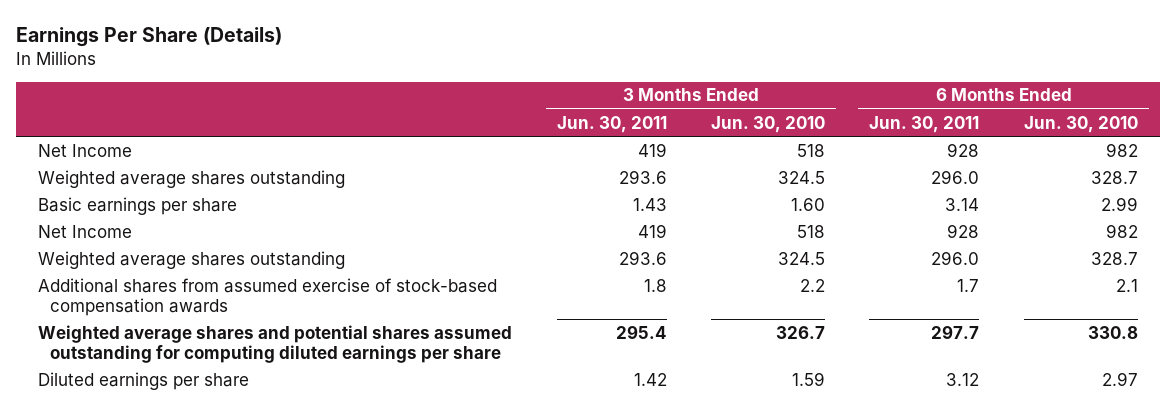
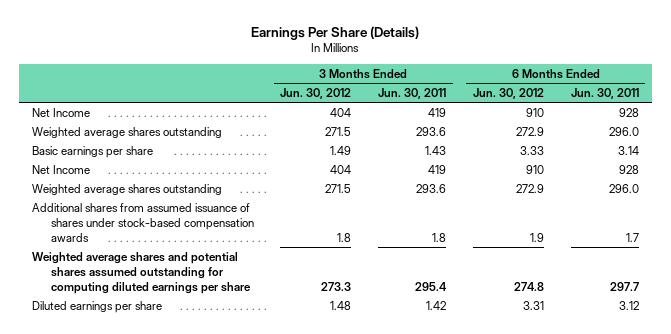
- | 3 Months Ended Jun. 30, 2011 | 3 Months Ended Jun. 30, 2010 | 6 Months Ended Jun. 30, 2011 | 6 Months Ended Jun. 30, 2010
+ | 3 Months Ended Jun. 30, 2012 | 3 Months Ended Jun. 30, 2011 | 6 Months Ended Jun. 30, 2012 | 6 Months Ended Jun. 30, 2011
- Additional shares from assumed exercise of stock-based compensation awards | 1.8 | 2.2 | 1.7 | 2.1
+ Additional shares from assumed issuance of shares under stock-based compensation awards | 1.8 | 1.8 | 1.9 | 1.7

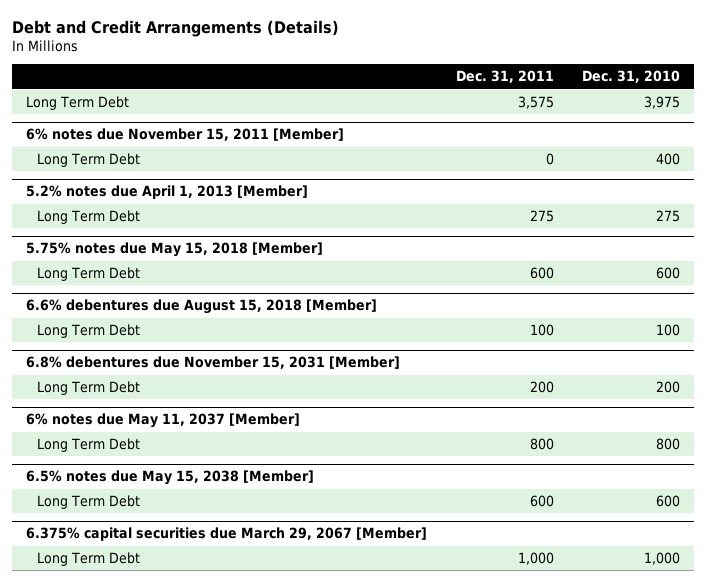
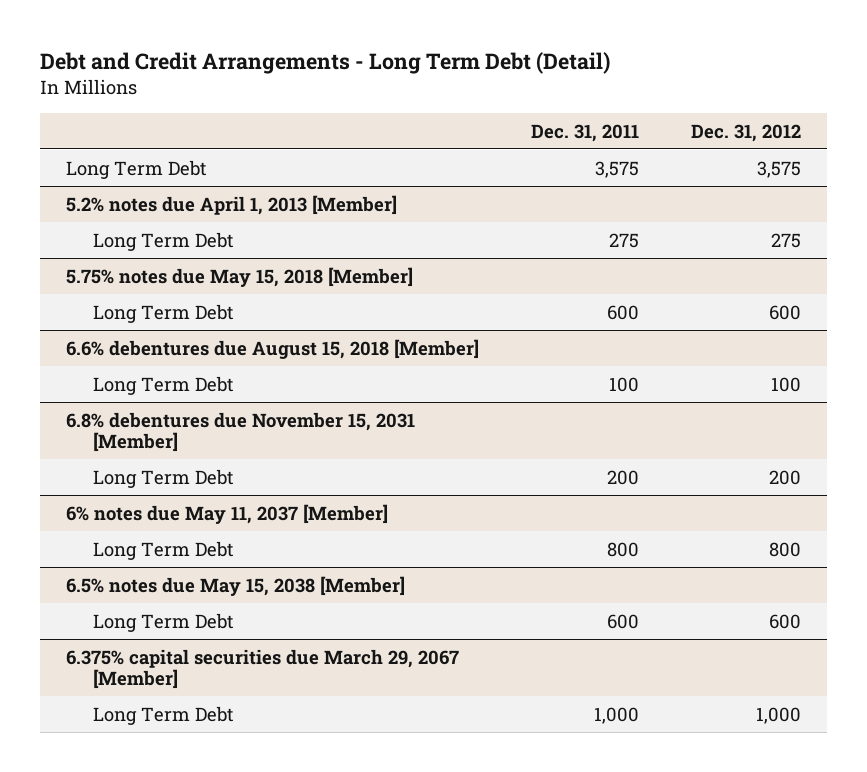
- Debt and Credit Arrangements (Details)
+ Debt and Credit Arrangements - Long Term Debt (Detail)
- | Dec. 31, 2011 | Dec. 31, 2010
+ | Dec. 31, 2011 | Dec. 31, 2012
- 6% notes due November 15, 2011 [Member]
- Long Term Debt | 0 | 400

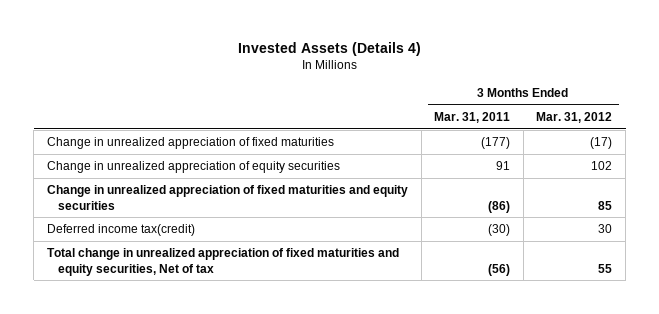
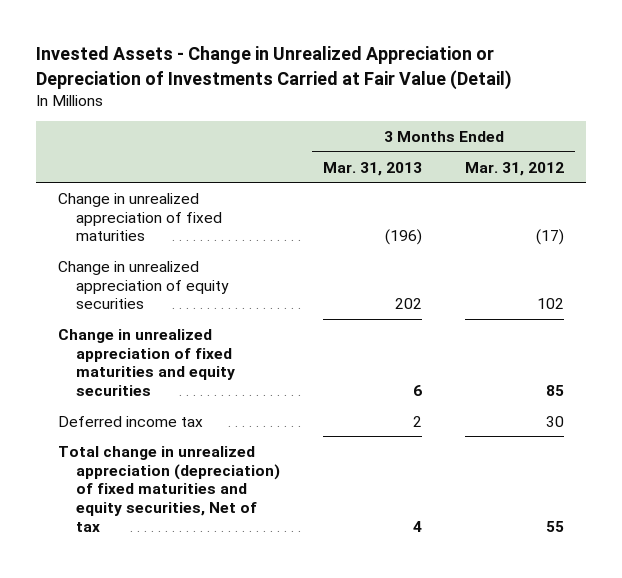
- Invested Assets (Details 4)
+ Invested Assets - Change in Unrealized Appreciation or Depreciation of Investments Carried at Fair Value (Detail)
- | 3 Months Ended Mar. 31, 2011 | 3 Months Ended Mar. 31, 2012
+ | 3 Months Ended Mar. 31, 2013 | 3 Months Ended Mar. 31, 2012
- Deferred income tax(credit) | (30) | 30
- Total change in unrealized appreciation of fixed maturities and equity securities, Net of tax | (56) | 55
+ Deferred income tax | 2 | 30
+ Total change in unrealized appreciation (depreciation) of fixed maturities and equity securities, Net of tax | 4 | 55

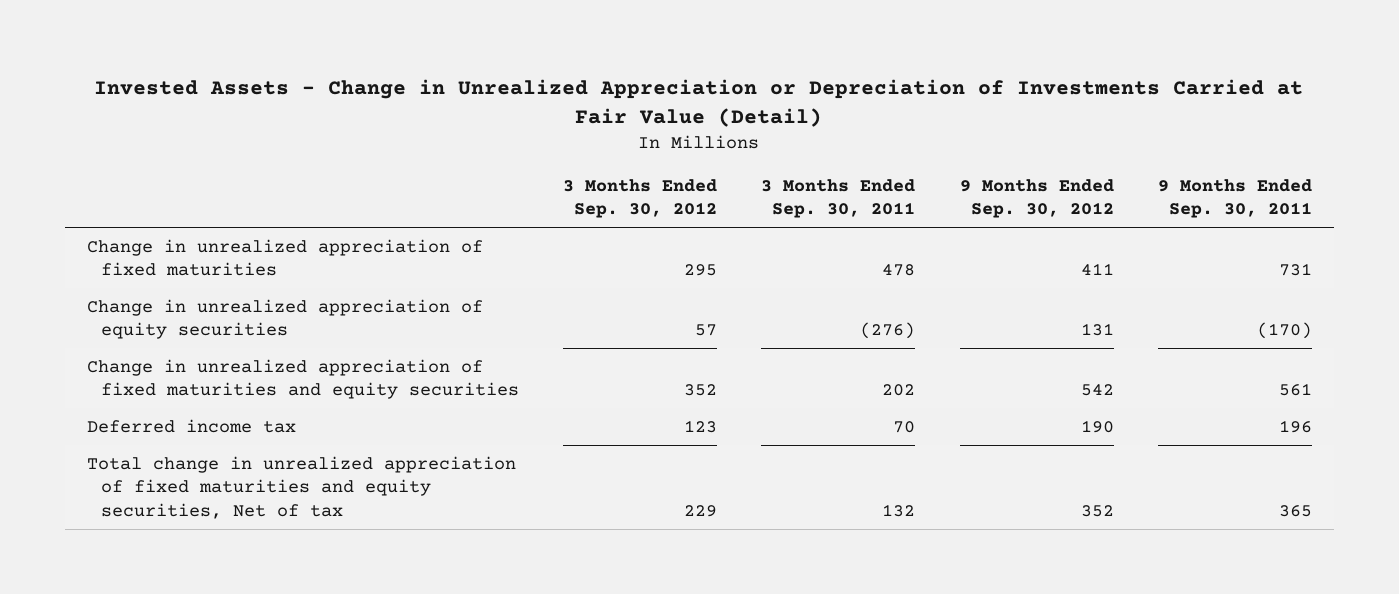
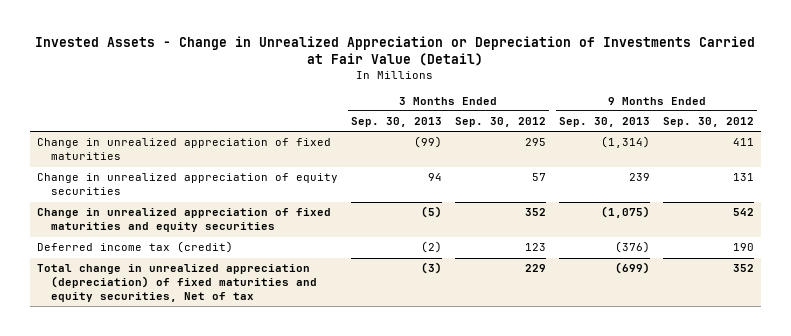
- | 3 Months Ended Sep. 30, 2012 | 3 Months Ended Sep. 30, 2011 | 9 Months Ended Sep. 30, 2012 | 9 Months Ended Sep. 30, 2011
+ | 3 Months Ended Sep. 30, 2013 | 3 Months Ended Sep. 30, 2012 | 9 Months Ended Sep. 30, 2013 | 9 Months Ended Sep. 30, 2012
- Deferred income tax | 123 | 70 | 190 | 196
- Total change in unrealized appreciation of fixed maturities and equity securities, Net of tax | 229 | 132 | 352 | 365
+ Deferred income tax (credit) | (2) | 123 | (376) | 190
+ Total change in unrealized appreciation (depreciation) of fixed maturities and equity securities, Net of tax | (3) | 229 | (699) | 352

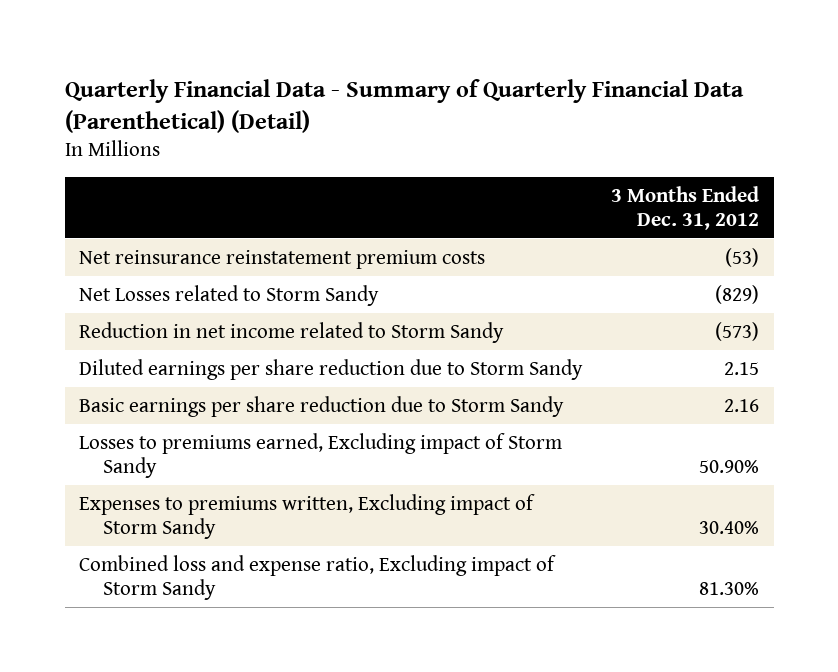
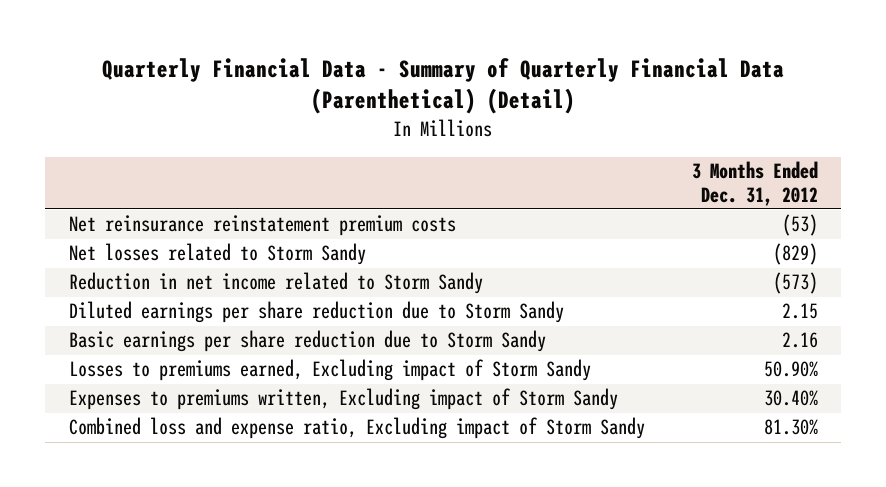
- Net Losses related to Storm Sandy | (829)
+ Net losses related to Storm Sandy | (829)

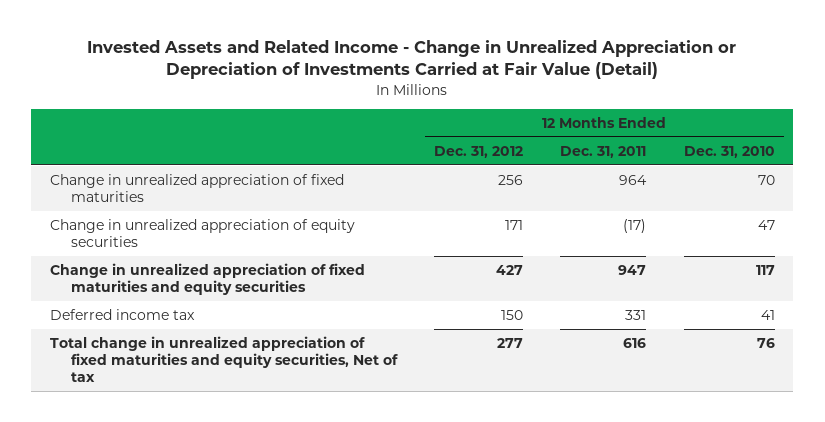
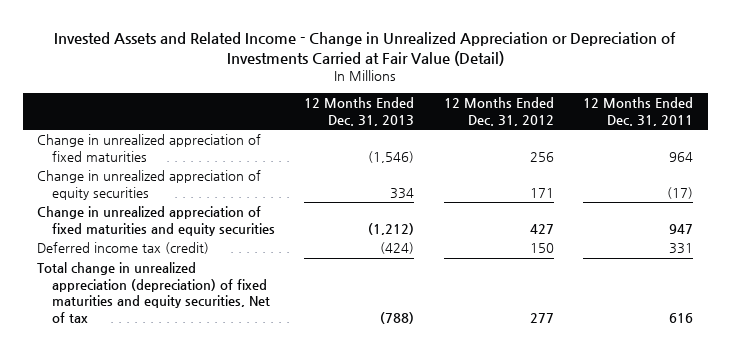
- | 12 Months Ended Dec. 31, 2012 | 12 Months Ended Dec. 31, 2011 | 12 Months Ended Dec. 31, 2010
+ | 12 Months Ended Dec. 31, 2013 | 12 Months Ended Dec. 31, 2012 | 12 Months Ended Dec. 31, 2011
- Deferred income tax | 150 | 331 | 41
- Total change in unrealized appreciation of fixed maturities and equity securities, Net of tax | 277 | 616 | 76
+ Deferred income tax (credit) | (424) | 150 | 331
+ Total change in unrealized appreciation (depreciation) of fixed maturities and equity securities, Net of tax | (788) | 277 | 616

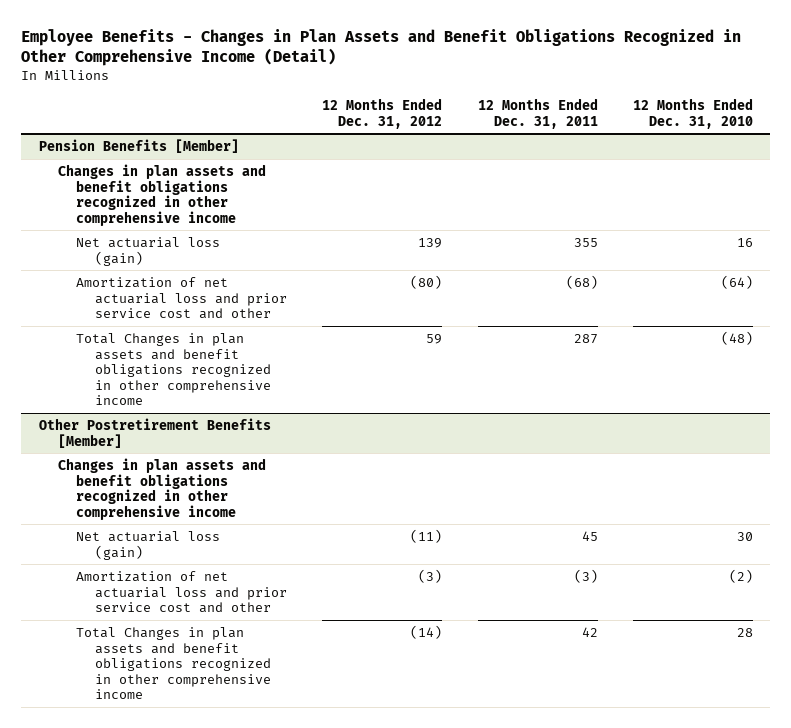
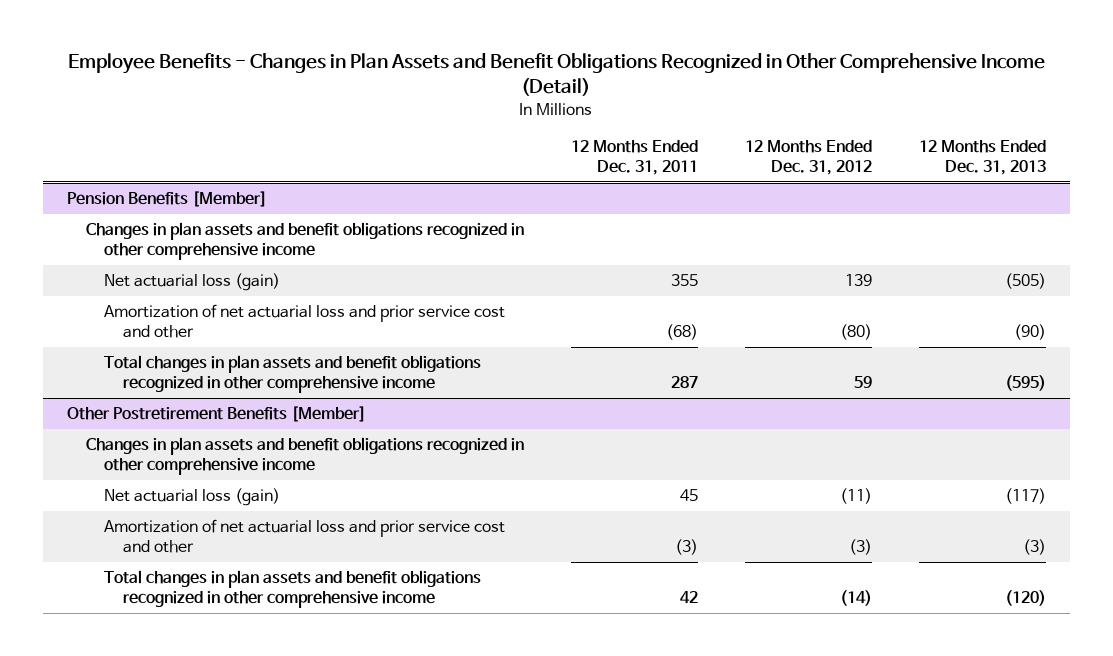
- | 12 Months Ended Dec. 31, 2012 | 12 Months Ended Dec. 31, 2011 | 12 Months Ended Dec. 31, 2010
+ | 12 Months Ended Dec. 31, 2011 | 12 Months Ended Dec. 31, 2012 | 12 Months Ended Dec. 31, 2013
@ Pension Benefits [Member]
- Total Changes in plan assets and benefit obligations recognized in other comprehensive income | 59 | 287 | (48)
+ Total changes in plan assets and benefit obligations recognized in other comprehensive income | 287 | 59 | (595)
@ Other Postretirement Benefits [Member]
- Total Changes in plan assets and benefit obligations recognized in other comprehensive income | (14) | 42 | 28
+ Total changes in plan assets and benefit obligations recognized in other comprehensive income | 42 | (14) | (120)

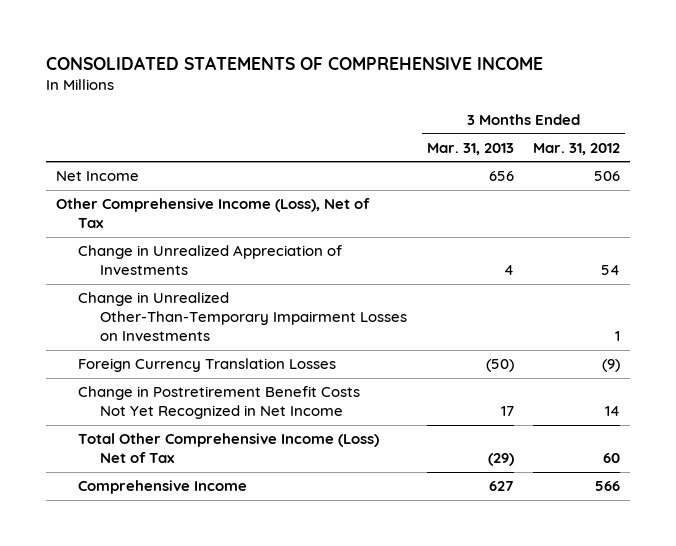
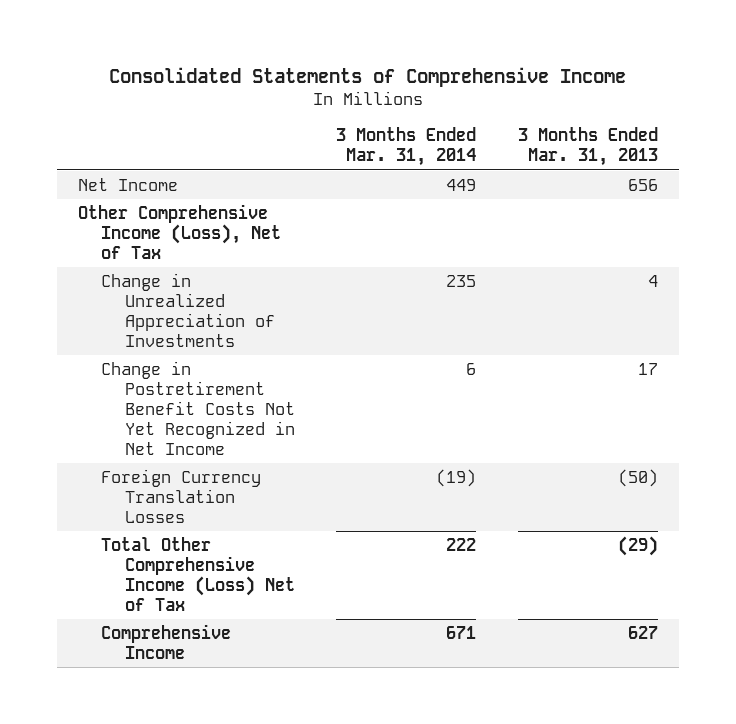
- CONSOLIDATED STATEMENTS OF COMPREHENSIVE INCOME
+ Consolidated Statements of Comprehensive Income
- | 3 Months Ended Mar. 31, 2013 | 3 Months Ended Mar. 31, 2012
+ | 3 Months Ended Mar. 31, 2014 | 3 Months Ended Mar. 31, 2013
- Change in Unrealized Other-Than-Temporary Impairment Losses on Investments | | 1
moved down: Foreign Currency Translation Losses | (19) | (50)

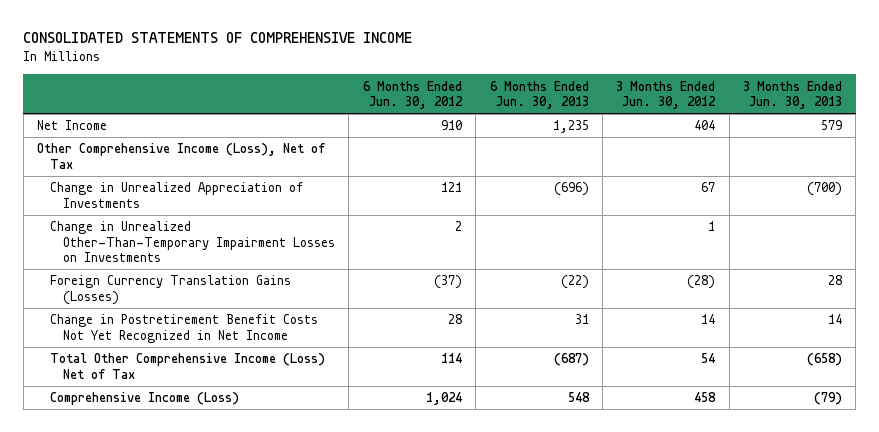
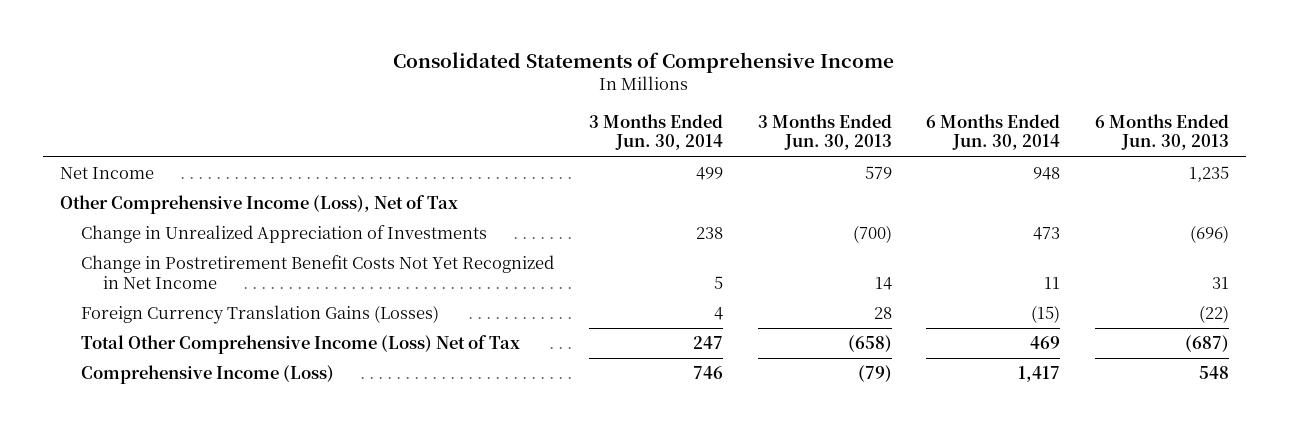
- CONSOLIDATED STATEMENTS OF COMPREHENSIVE INCOME
+ Consolidated Statements of Comprehensive Income
- | 6 Months Ended Jun. 30, 2012 | 6 Months Ended Jun. 30, 2013 | 3 Months Ended Jun. 30, 2012 | 3 Months Ended Jun. 30, 2013
+ | 3 Months Ended Jun. 30, 2014 | 3 Months Ended Jun. 30, 2013 | 6 Months Ended Jun. 30, 2014 | 6 Months Ended Jun. 30, 2013
- Change in Unrealized Other-Than-Temporary Impairment Losses on Investments | 2 | | 1 |
moved down: Foreign Currency Translation Gains (Losses) | 4 | 28 | (15) | (22)

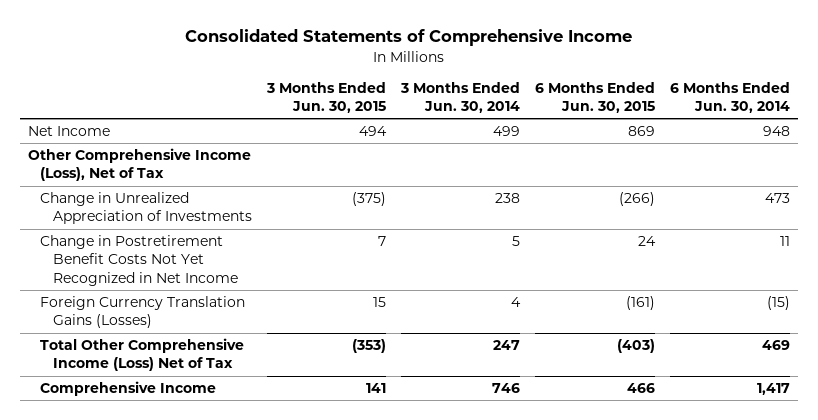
- | 3 Months Ended Jun. 30, 2014 | 3 Months Ended Jun. 30, 2013 | 6 Months Ended Jun. 30, 2014 | 6 Months Ended Jun. 30, 2013
+ | 3 Months Ended Jun. 30, 2015 | 3 Months Ended Jun. 30, 2014 | 6 Months Ended Jun. 30, 2015 | 6 Months Ended Jun. 30, 2014
- Comprehensive Income (Loss) | 746 | (79) | 1,417 | 548
+ Comprehensive Income | 141 | 746 | 466 | 1,417

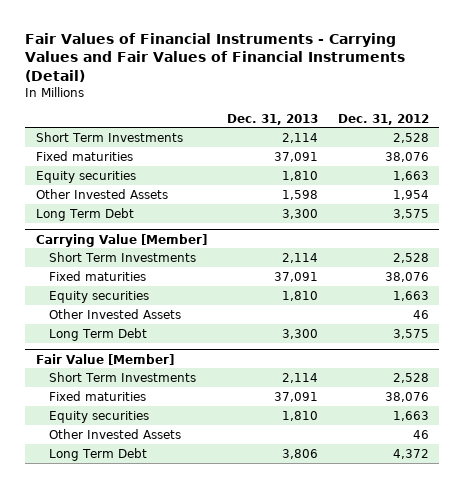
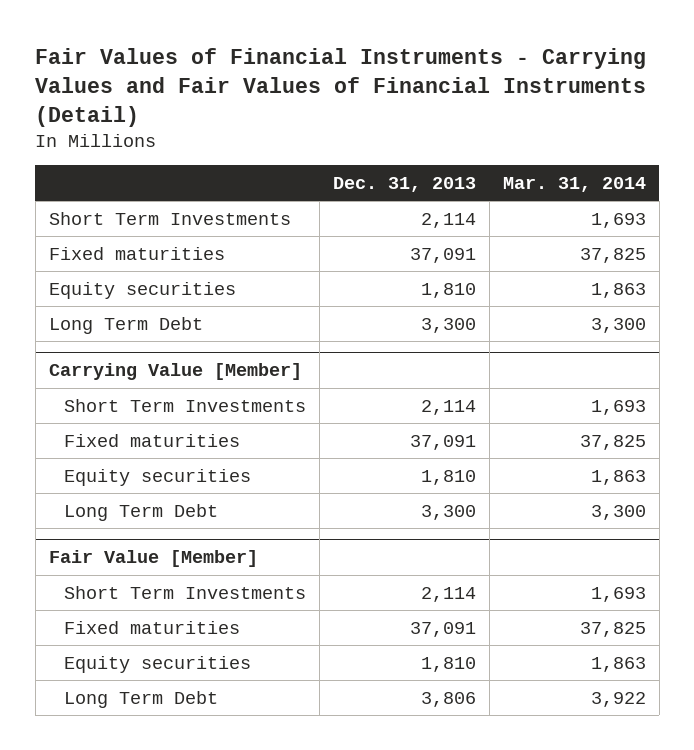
- | Dec. 31, 2013 | Dec. 31, 2012
+ | Dec. 31, 2013 | Mar. 31, 2014
- Other Invested Assets | 1,598 | 1,954
@ Carrying Value [Member]
- Other Invested Assets | | 46
@ Fair Value [Member]
- Other Invested Assets | | 46

